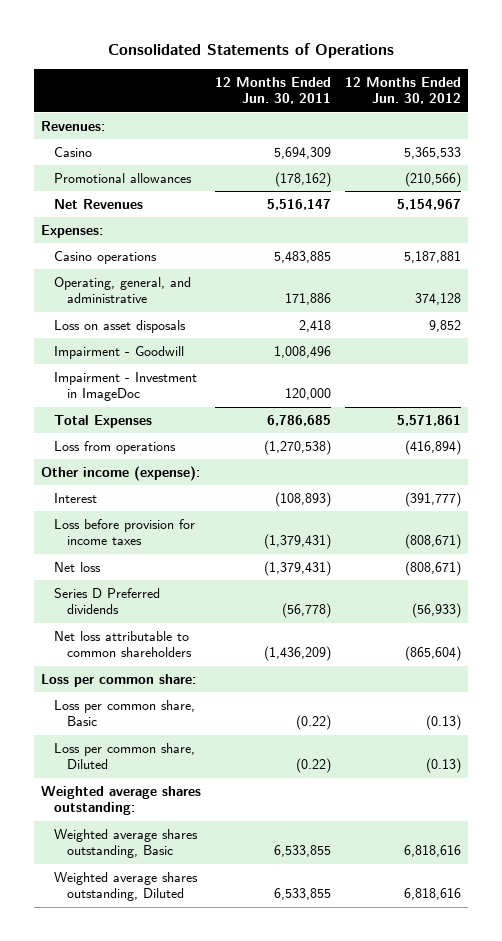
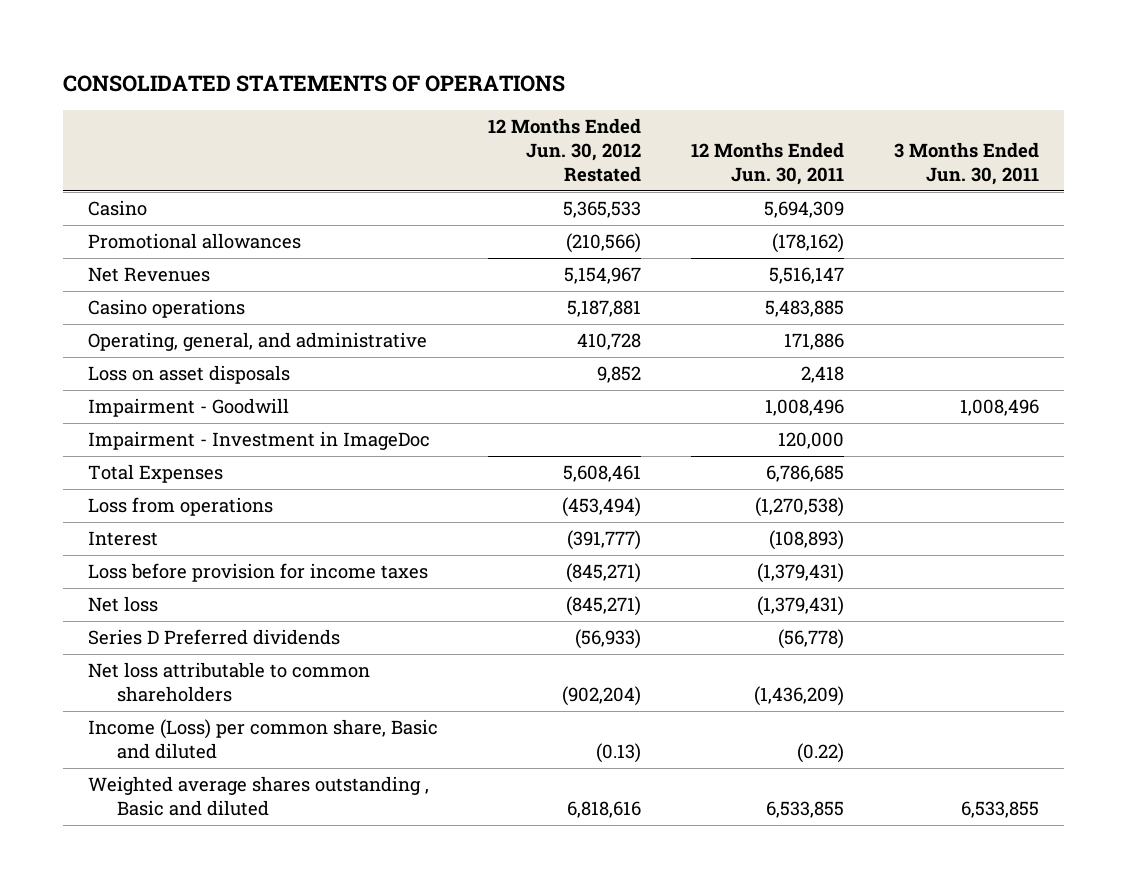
- Consolidated Statements of Operations
+ CONSOLIDATED STATEMENTS OF OPERATIONS
- | 12 Months Ended Jun. 30, 2011 | 12 Months Ended Jun. 30, 2012
+ | 12 Months Ended Jun. 30, 2012 Restated | 12 Months Ended Jun. 30, 2011 | 3 Months Ended Jun. 30, 2011
- Revenues:
- Expenses:
- Other income (expense):
- Loss per common share:
- Loss per common share, Basic | (0.22) | (0.13)
- Loss per common share, Diluted | (0.22) | (0.13)
- Weighted average shares outstanding:
- Weighted average shares outstanding, Basic | 6,533,855 | 6,818,616
- Weighted average shares outstanding, Diluted | 6,533,855 | 6,818,616
+ Income (Loss) per common share, Basic and diluted | (0.13) | (0.22) |
+ Weighted average shares outstanding , Basic and diluted | 6,818,616 | 6,533,855 | 6,533,855

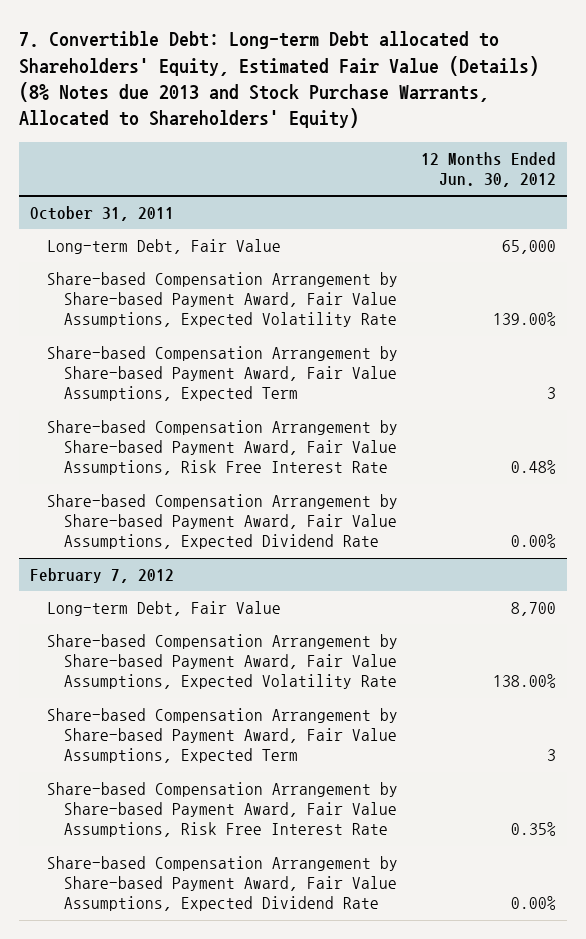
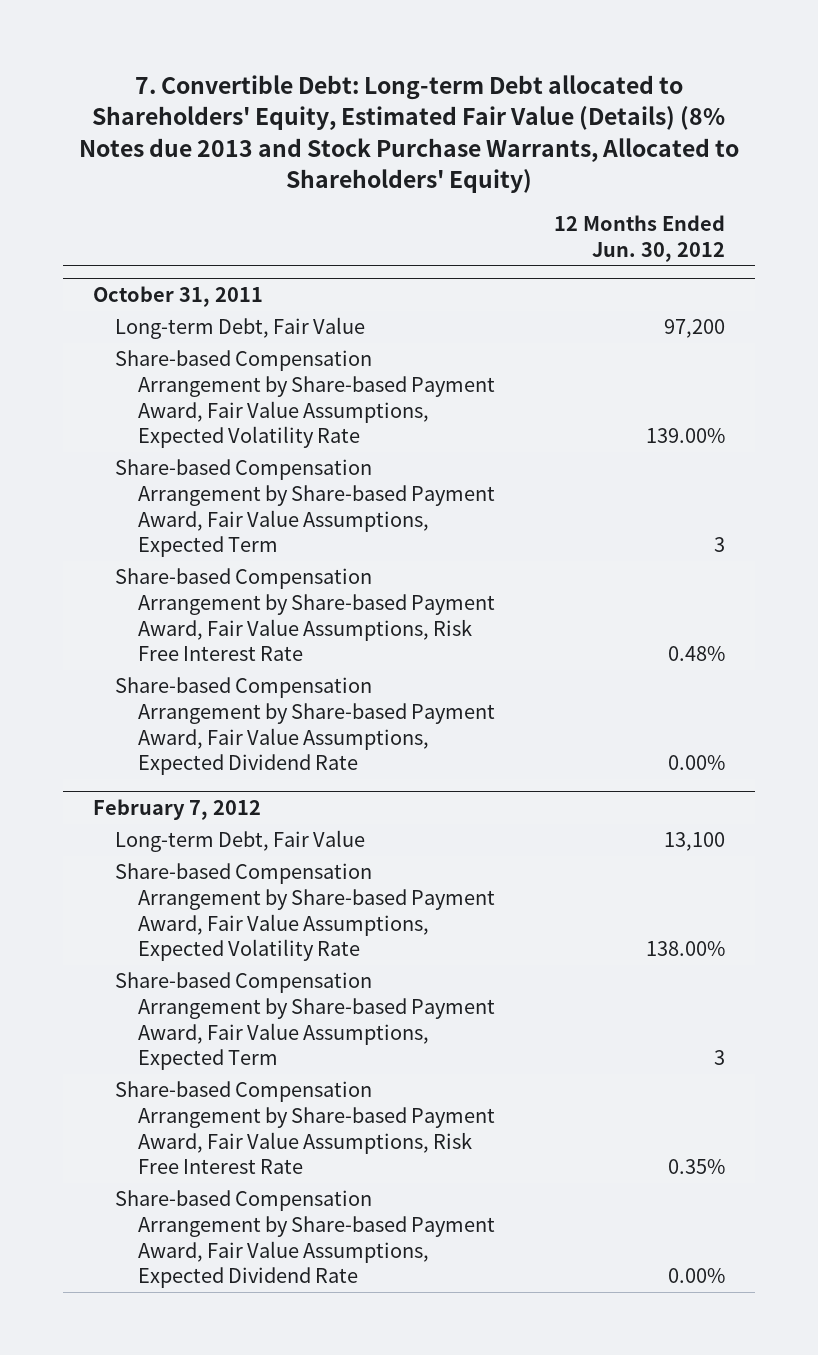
@ October 31, 2011
- Long-term Debt, Fair Value | 65,000
+ Long-term Debt, Fair Value | 97,200
@ February 7, 2012
- Long-term Debt, Fair Value | 8,700
+ Long-term Debt, Fair Value | 13,100

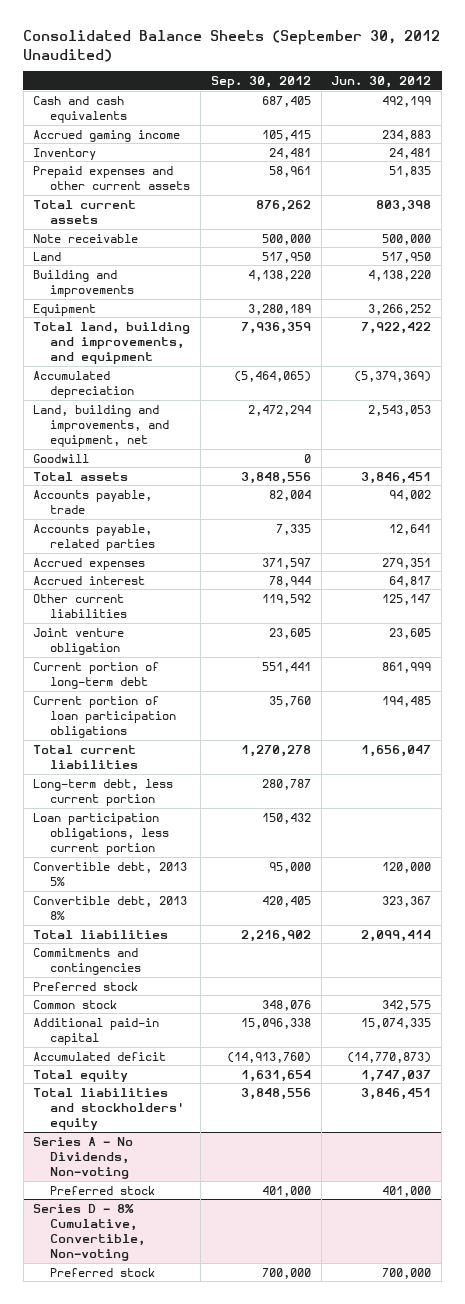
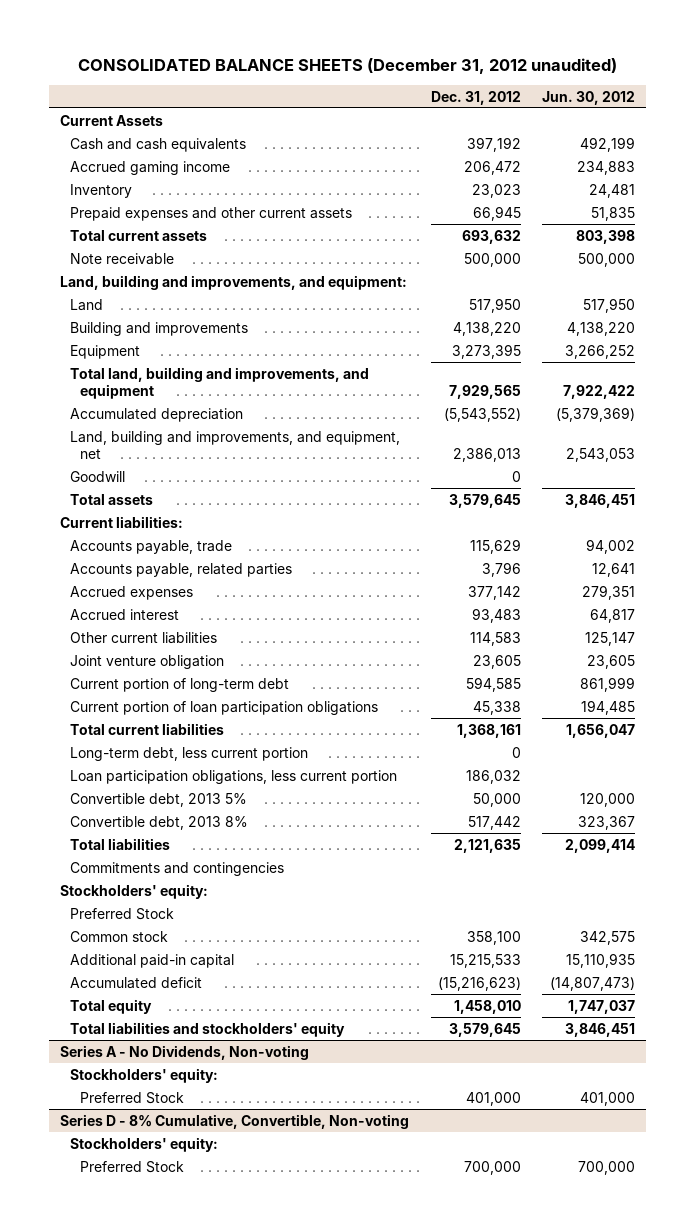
- Consolidated Balance Sheets (September 30, 2012 Unaudited)
+ CONSOLIDATED BALANCE SHEETS (December 31, 2012 unaudited)
- | Sep. 30, 2012 | Jun. 30, 2012
+ | Dec. 31, 2012 | Jun. 30, 2012
+ Current Assets
+ Land, building and improvements, and equipment:
+ Current liabilities:
- Preferred stock
+ Stockholders' equity:
+ Preferred Stock
- Additional paid-in capital | 15,096,338 | 15,074,335
- Accumulated deficit | (14,913,760) | (14,770,873)
+ Additional paid-in capital | 15,215,533 | 15,110,935
+ Accumulated deficit | (15,216,623) | (14,807,473)
@ Series A - No Dividends, Non-voting
- Preferred stock | 401,000 | 401,000
+ Stockholders' equity:
+ Preferred Stock | 401,000 | 401,000
@ Series D - 8% Cumulative, Convertible, Non-voting
- Preferred stock | 700,000 | 700,000
+ Stockholders' equity:
+ Preferred Stock | 700,000 | 700,000

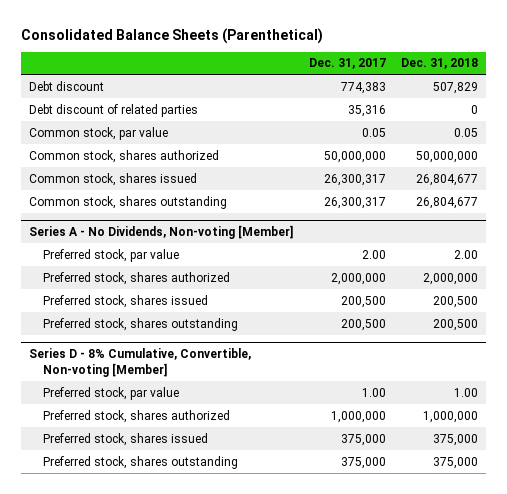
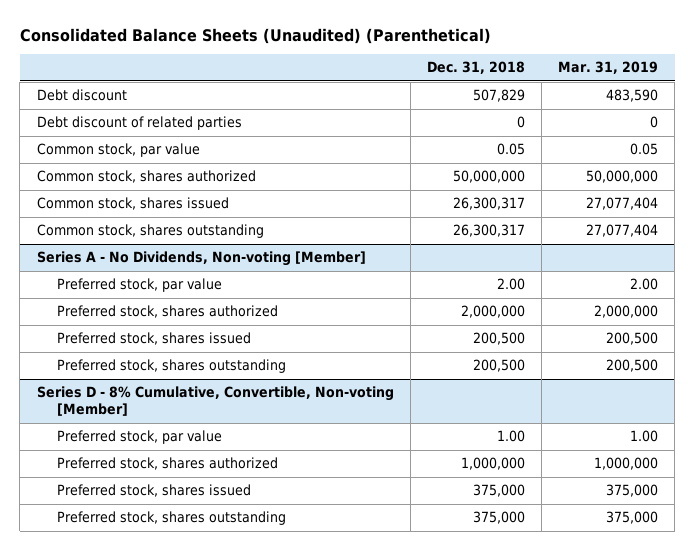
- Consolidated Balance Sheets (Parenthetical)
+ Consolidated Balance Sheets (Unaudited) (Parenthetical)
- | Dec. 31, 2017 | Dec. 31, 2018
+ | Dec. 31, 2018 | Mar. 31, 2019
- Common stock, shares issued | 26,300,317 | 26,804,677
- Common stock, shares outstanding | 26,300,317 | 26,804,677
+ Common stock, shares issued | 26,300,317 | 27,077,404
+ Common stock, shares outstanding | 26,300,317 | 27,077,404

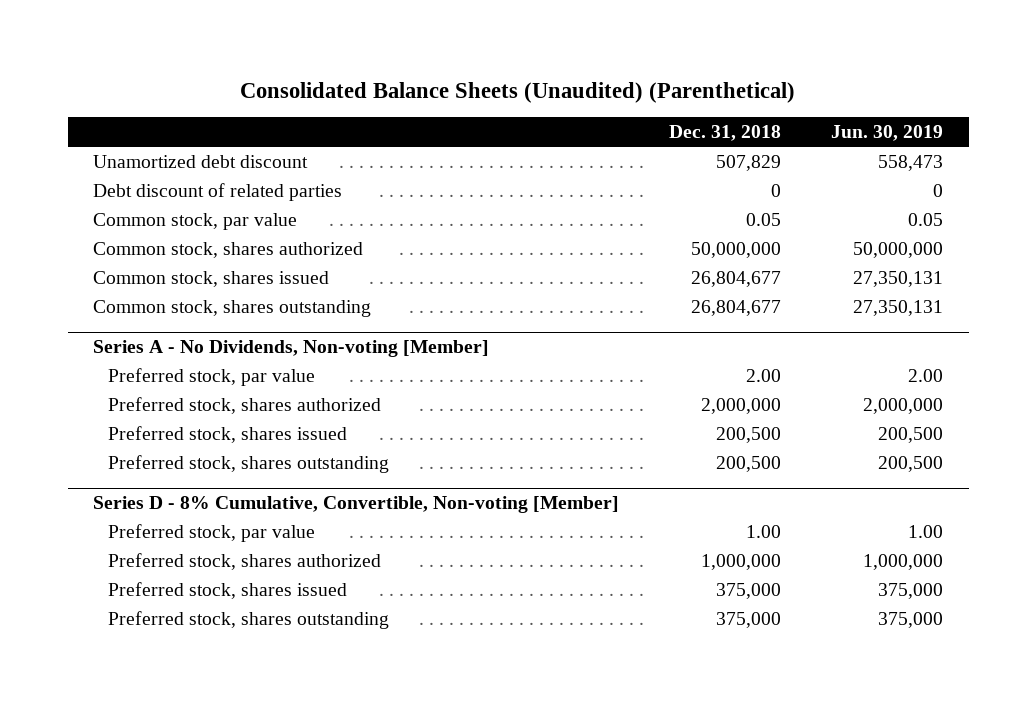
- | Dec. 31, 2018 | Mar. 31, 2019
+ | Dec. 31, 2018 | Jun. 30, 2019
- Debt discount | 507,829 | 483,590
+ Unamortized debt discount | 507,829 | 558,473
- Common stock, shares issued | 26,300,317 | 27,077,404
- Common stock, shares outstanding | 26,300,317 | 27,077,404
+ Common stock, shares issued | 26,804,677 | 27,350,131
+ Common stock, shares outstanding | 26,804,677 | 27,350,131

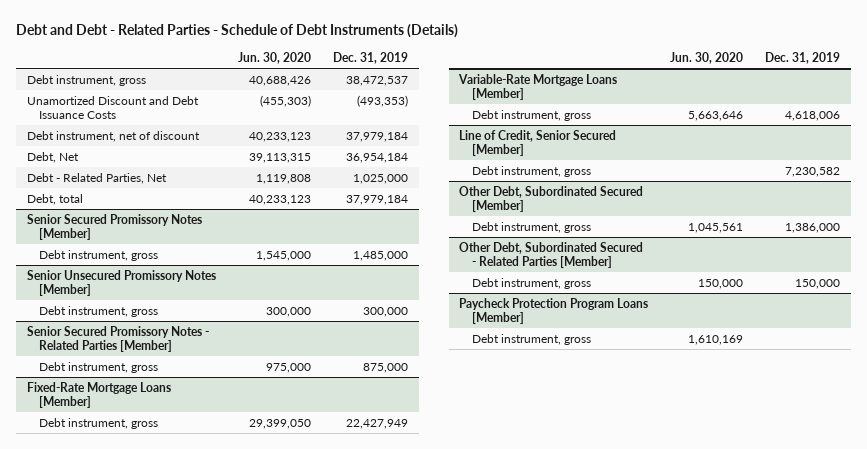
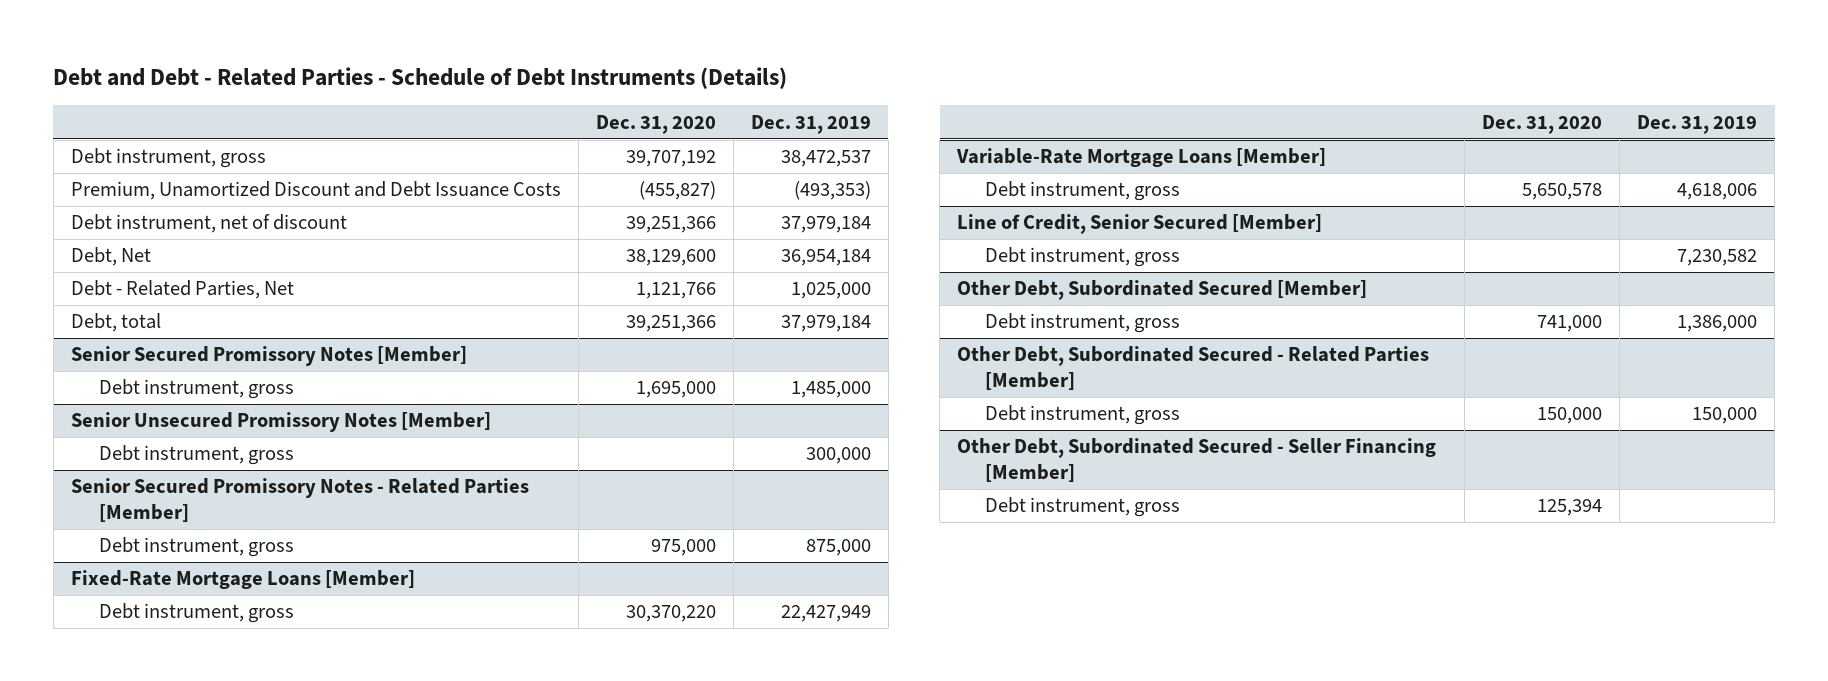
- | Jun. 30, 2020 | Dec. 31, 2019
+ | Dec. 31, 2020 | Dec. 31, 2019
- Unamortized Discount and Debt Issuance Costs | (455,303) | (493,353)
+ Premium, Unamortized Discount and Debt Issuance Costs | (455,827) | (493,353)
- Paycheck Protection Program Loans [Member]
+ Other Debt, Subordinated Secured - Seller Financing [Member]

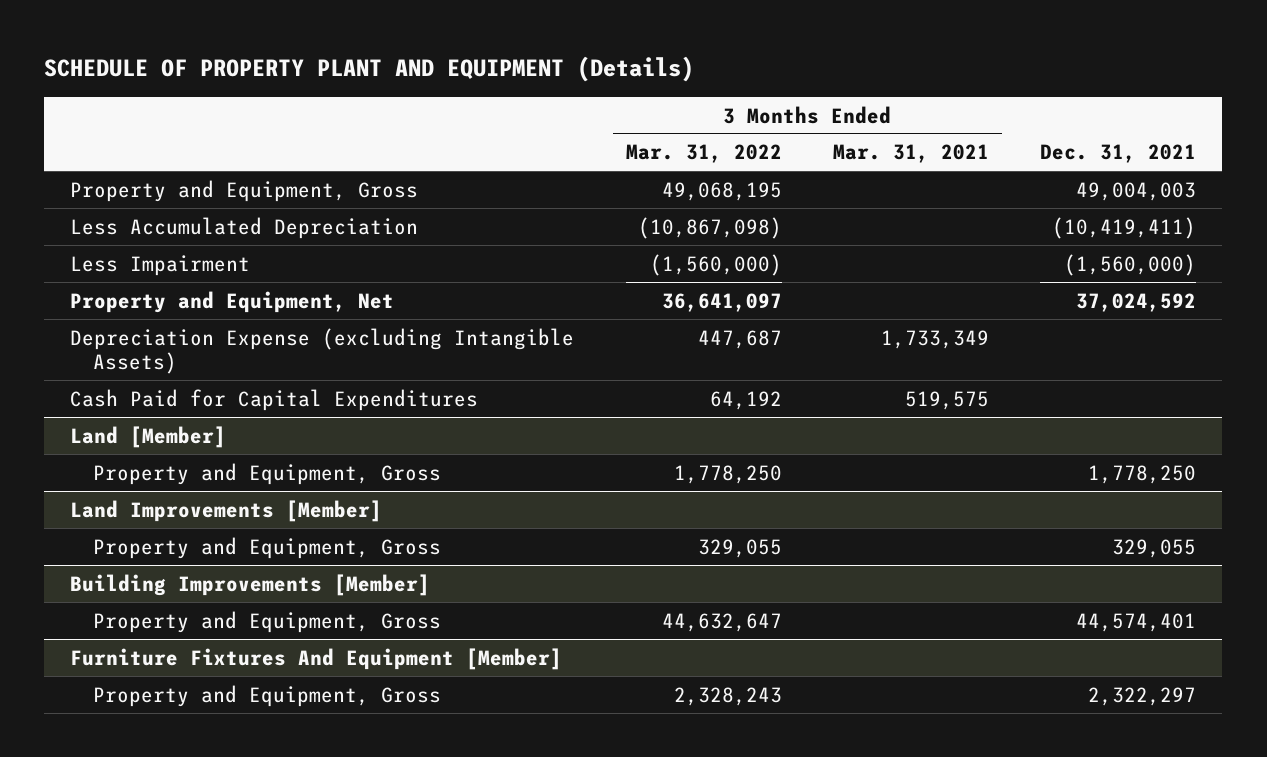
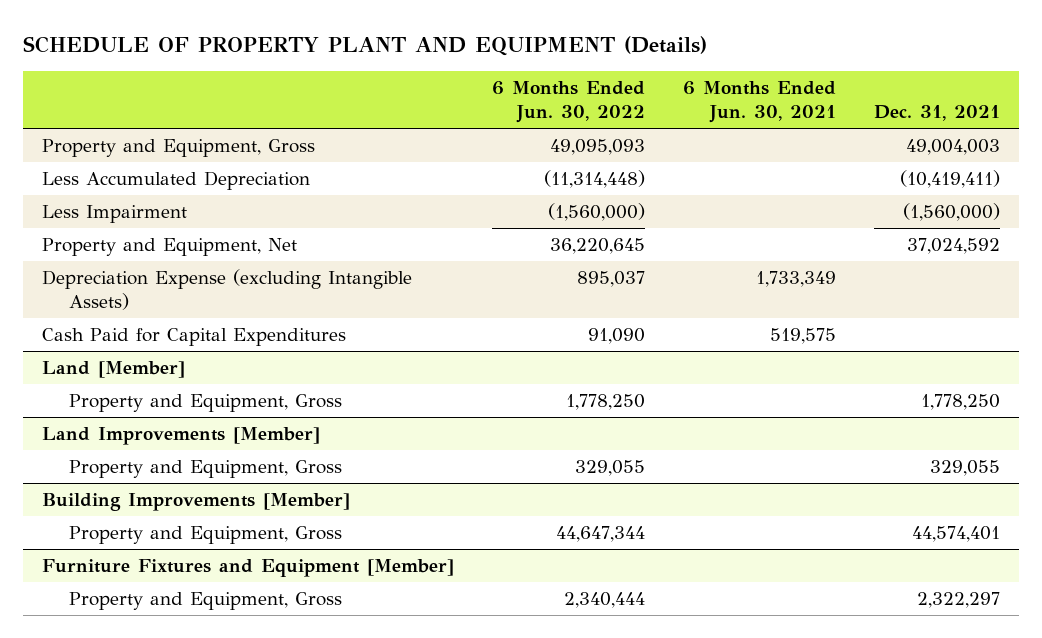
- | 3 Months Ended Mar. 31, 2022 | 3 Months Ended Mar. 31, 2021 | Dec. 31, 2021
+ | 6 Months Ended Jun. 30, 2022 | 6 Months Ended Jun. 30, 2021 | Dec. 31, 2021
- Furniture Fixtures And Equipment [Member]
+ Furniture Fixtures and Equipment [Member]

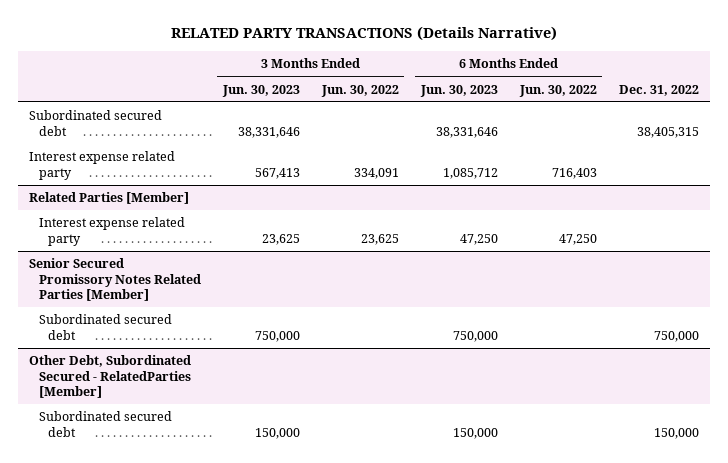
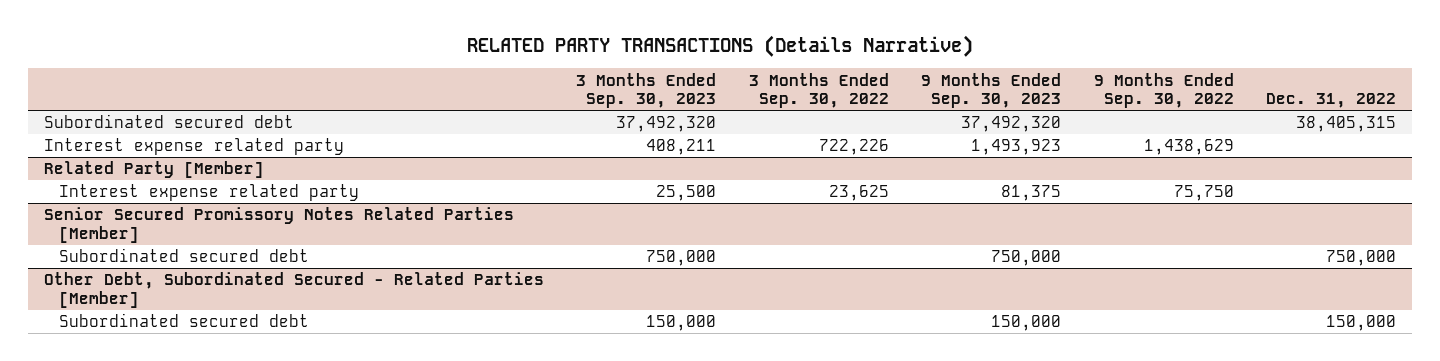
- | 3 Months Ended Jun. 30, 2023 | 3 Months Ended Jun. 30, 2022 | 6 Months Ended Jun. 30, 2023 | 6 Months Ended Jun. 30, 2022 | Dec. 31, 2022
+ | 3 Months Ended Sep. 30, 2023 | 3 Months Ended Sep. 30, 2022 | 9 Months Ended Sep. 30, 2023 | 9 Months Ended Sep. 30, 2022 | Dec. 31, 2022
- Related Parties [Member]
+ Related Party [Member]
- Other Debt, Subordinated Secured - RelatedParties [Member]
+ Other Debt, Subordinated Secured - Related Parties [Member]

